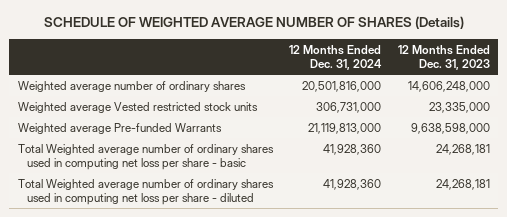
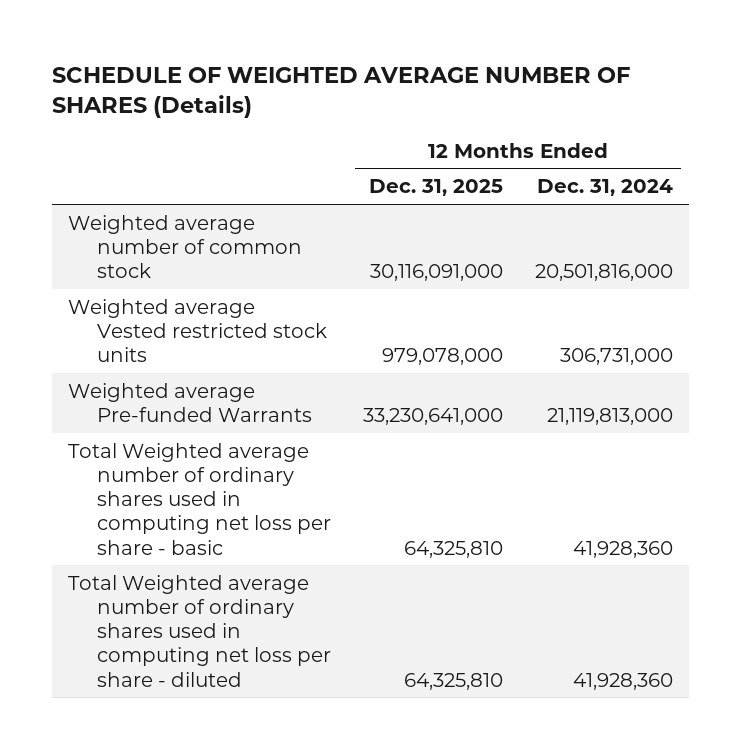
- | 12 Months Ended Dec. 31, 2024 | 12 Months Ended Dec. 31, 2023
+ | 12 Months Ended Dec. 31, 2025 | 12 Months Ended Dec. 31, 2024
- Weighted average number of ordinary shares | 20,501,816,000 | 14,606,248,000
+ Weighted average number of common stock | 30,116,091,000 | 20,501,816,000

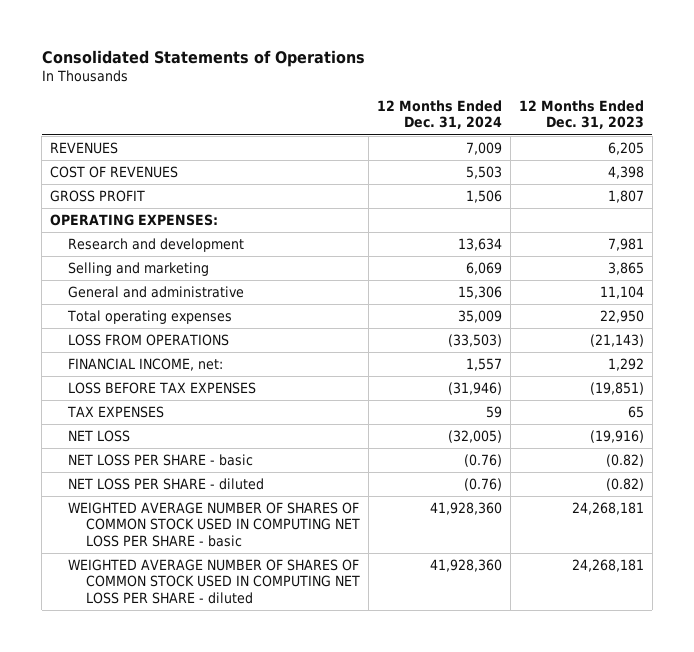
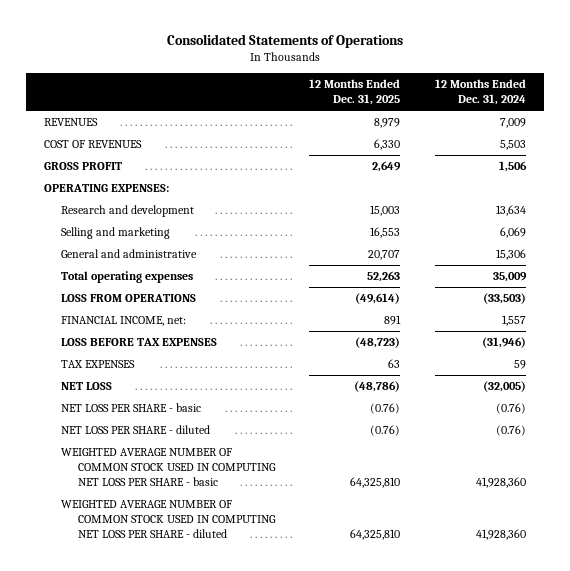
- | 12 Months Ended Dec. 31, 2024 | 12 Months Ended Dec. 31, 2023
+ | 12 Months Ended Dec. 31, 2025 | 12 Months Ended Dec. 31, 2024
- WEIGHTED AVERAGE NUMBER OF SHARES OF COMMON STOCK USED IN COMPUTING NET LOSS PER SHARE - basic | 41,928,360 | 24,268,181
- WEIGHTED AVERAGE NUMBER OF SHARES OF COMMON STOCK USED IN COMPUTING NET LOSS PER SHARE - diluted | 41,928,360 | 24,268,181
+ WEIGHTED AVERAGE NUMBER OF COMMON STOCK USED IN COMPUTING NET LOSS PER SHARE - basic | 64,325,810 | 41,928,360
+ WEIGHTED AVERAGE NUMBER OF COMMON STOCK USED IN COMPUTING NET LOSS PER SHARE - diluted | 64,325,810 | 41,928,360

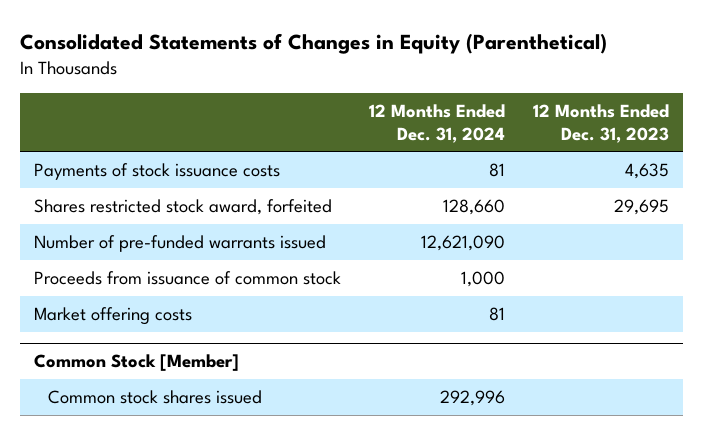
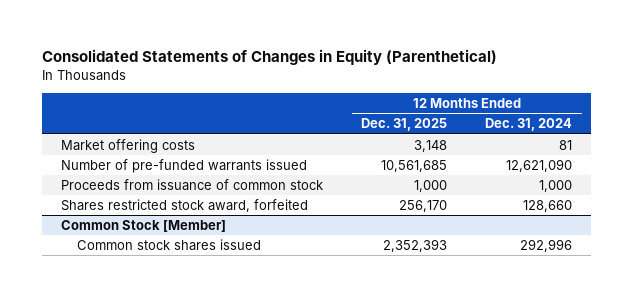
- | 12 Months Ended Dec. 31, 2024 | 12 Months Ended Dec. 31, 2023
+ | 12 Months Ended Dec. 31, 2025 | 12 Months Ended Dec. 31, 2024
- Payments of stock issuance costs | 81 | 4,635
moved up: Market offering costs | 3,148 | 81
moved down: Shares restricted stock award, forfeited | 256,170 | 128,660

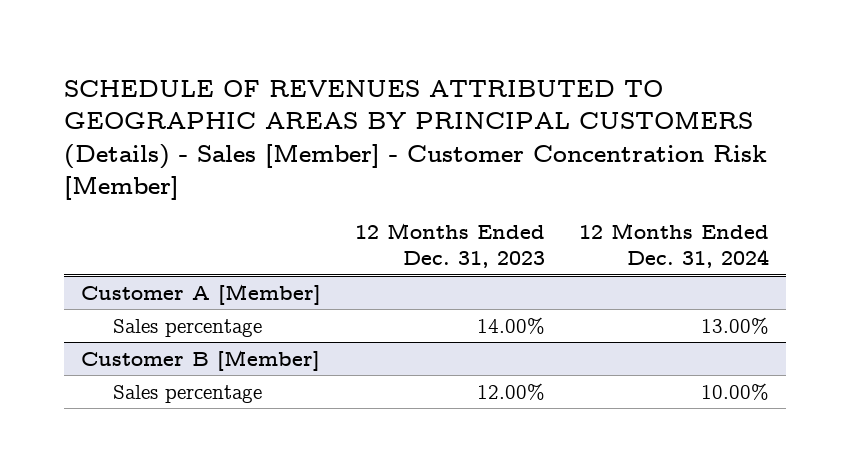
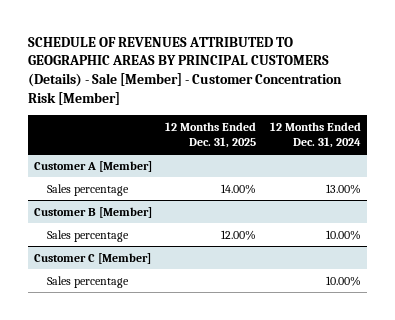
- SCHEDULE OF REVENUES ATTRIBUTED TO GEOGRAPHIC AREAS BY PRINCIPAL CUSTOMERS (Details) - Sales [Member] - Customer Concentration Risk [Member]
+ SCHEDULE OF REVENUES ATTRIBUTED TO GEOGRAPHIC AREAS BY PRINCIPAL CUSTOMERS (Details) - Sale [Member] - Customer Concentration Risk [Member]
- | 12 Months Ended Dec. 31, 2023 | 12 Months Ended Dec. 31, 2024
+ | 12 Months Ended Dec. 31, 2025 | 12 Months Ended Dec. 31, 2024
+ Customer C [Member]
+ Sales percentage | | 10.00%

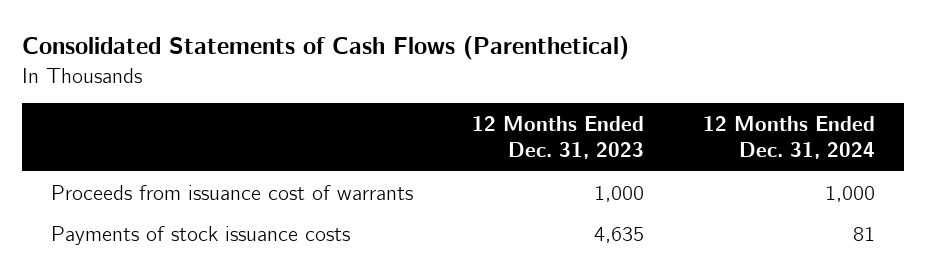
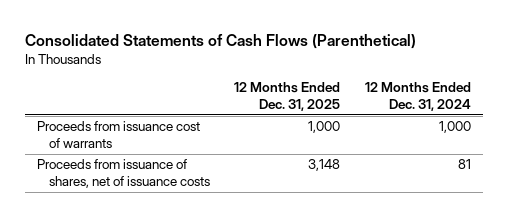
- | 12 Months Ended Dec. 31, 2023 | 12 Months Ended Dec. 31, 2024
+ | 12 Months Ended Dec. 31, 2025 | 12 Months Ended Dec. 31, 2024
- Payments of stock issuance costs | 4,635 | 81
+ Proceeds from issuance of shares, net of issuance costs | 3,148 | 81

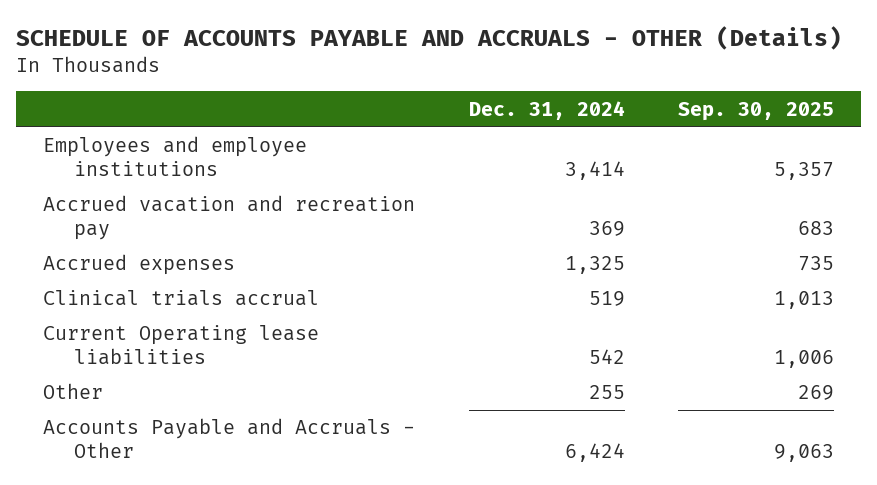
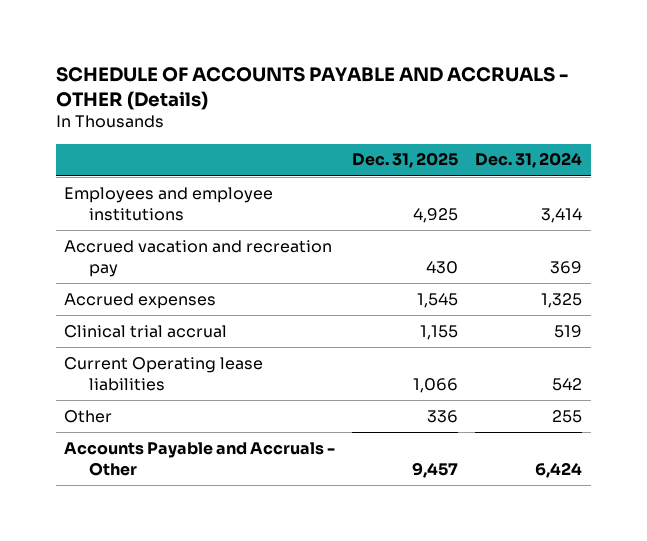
- | Dec. 31, 2024 | Sep. 30, 2025
+ | Dec. 31, 2025 | Dec. 31, 2024
- Clinical trials accrual | 519 | 1,013
+ Clinical trial accrual | 1,155 | 519

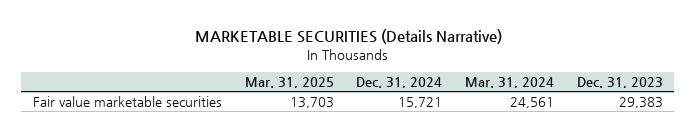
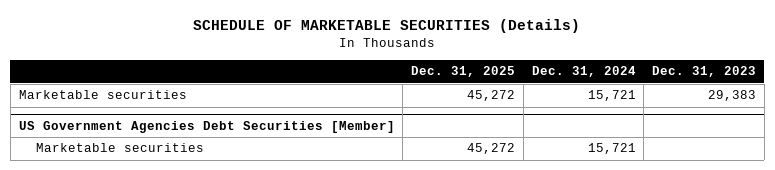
- MARKETABLE SECURITIES (Details Narrative)
+ SCHEDULE OF MARKETABLE SECURITIES (Details)
- | Mar. 31, 2025 | Dec. 31, 2024 | Mar. 31, 2024 | Dec. 31, 2023
+ | Dec. 31, 2025 | Dec. 31, 2024 | Dec. 31, 2023
- Fair value marketable securities | 13,703 | 15,721 | 24,561 | 29,383
+ Marketable securities | 45,272 | 15,721 | 29,383
+ US Government Agencies Debt Securities [Member]
+ Marketable securities | 45,272 | 15,721 |

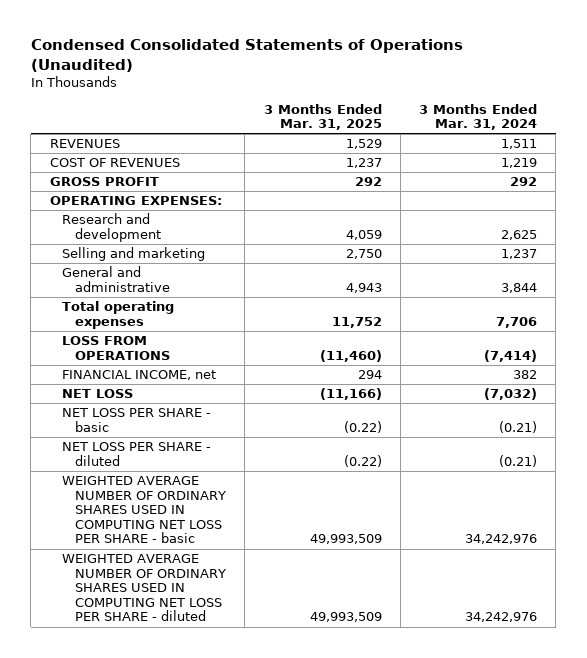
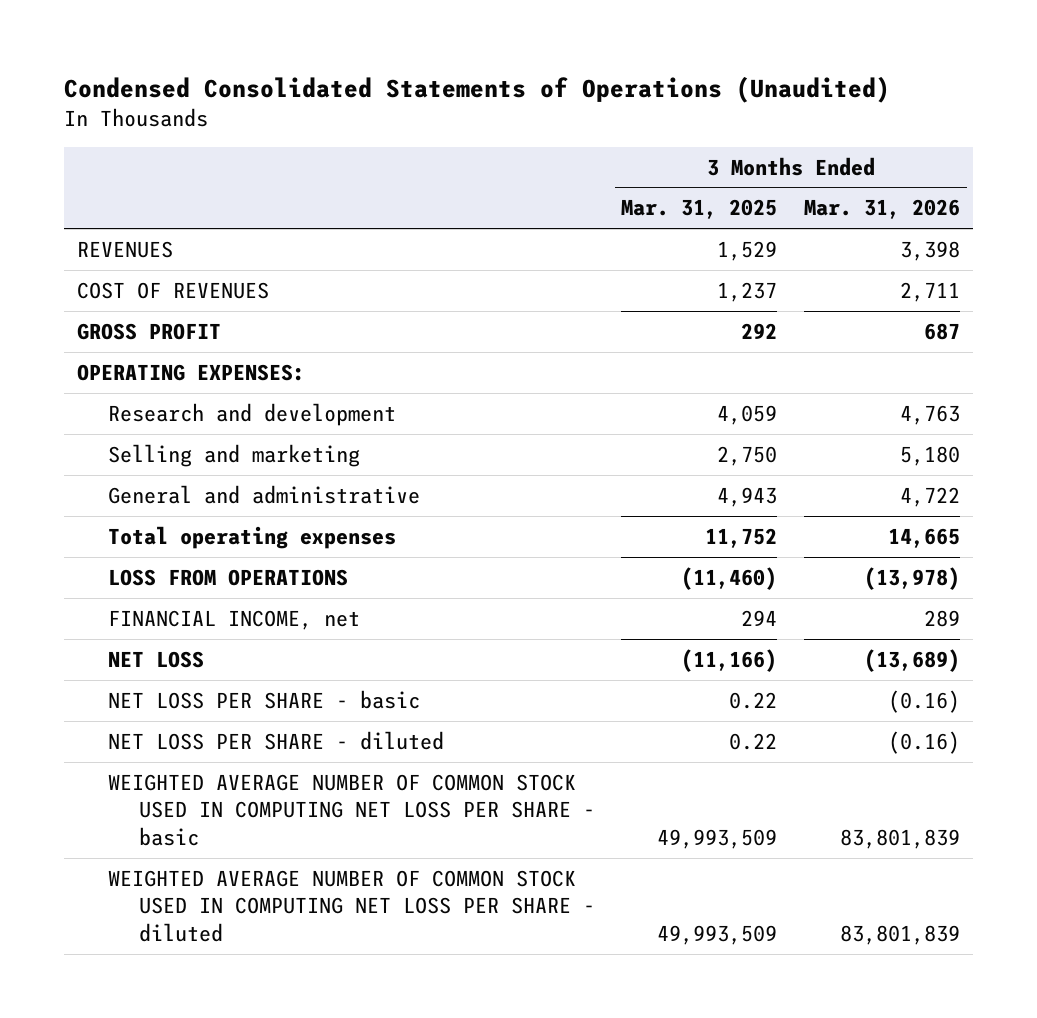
- | 3 Months Ended Mar. 31, 2025 | 3 Months Ended Mar. 31, 2024
+ | 3 Months Ended Mar. 31, 2025 | 3 Months Ended Mar. 31, 2026
- NET LOSS PER SHARE - basic | (0.22) | (0.21)
- NET LOSS PER SHARE - diluted | (0.22) | (0.21)
- WEIGHTED AVERAGE NUMBER OF ORDINARY SHARES USED IN COMPUTING NET LOSS PER SHARE - basic | 49,993,509 | 34,242,976
- WEIGHTED AVERAGE NUMBER OF ORDINARY SHARES USED IN COMPUTING NET LOSS PER SHARE - diluted | 49,993,509 | 34,242,976
+ NET LOSS PER SHARE - basic | 0.22 | (0.16)
+ NET LOSS PER SHARE - diluted | 0.22 | (0.16)
+ WEIGHTED AVERAGE NUMBER OF COMMON STOCK USED IN COMPUTING NET LOSS PER SHARE - basic | 49,993,509 | 83,801,839
+ WEIGHTED AVERAGE NUMBER OF COMMON STOCK USED IN COMPUTING NET LOSS PER SHARE - diluted | 49,993,509 | 83,801,839

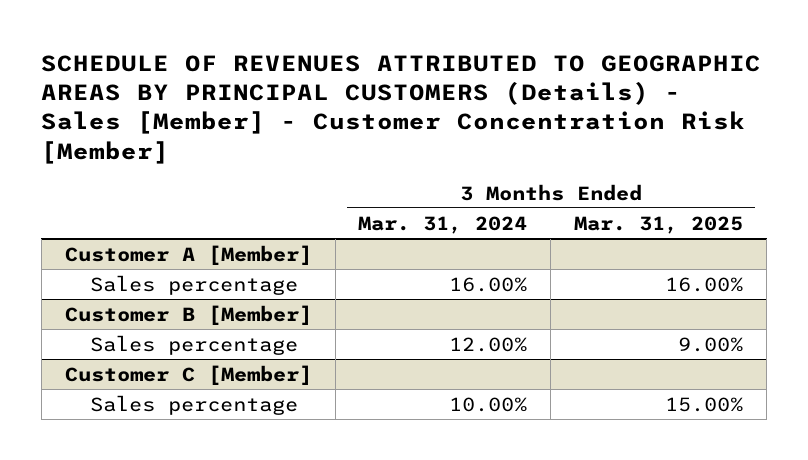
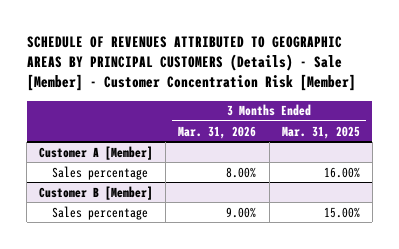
- SCHEDULE OF REVENUES ATTRIBUTED TO GEOGRAPHIC AREAS BY PRINCIPAL CUSTOMERS (Details) - Sales [Member] - Customer Concentration Risk [Member]
+ SCHEDULE OF REVENUES ATTRIBUTED TO GEOGRAPHIC AREAS BY PRINCIPAL CUSTOMERS (Details) - Sale [Member] - Customer Concentration Risk [Member]
- | 3 Months Ended Mar. 31, 2024 | 3 Months Ended Mar. 31, 2025
+ | 3 Months Ended Mar. 31, 2026 | 3 Months Ended Mar. 31, 2025
@ Customer B [Member]
- Sales percentage | 12.00% | 9.00%
- Customer C [Member]

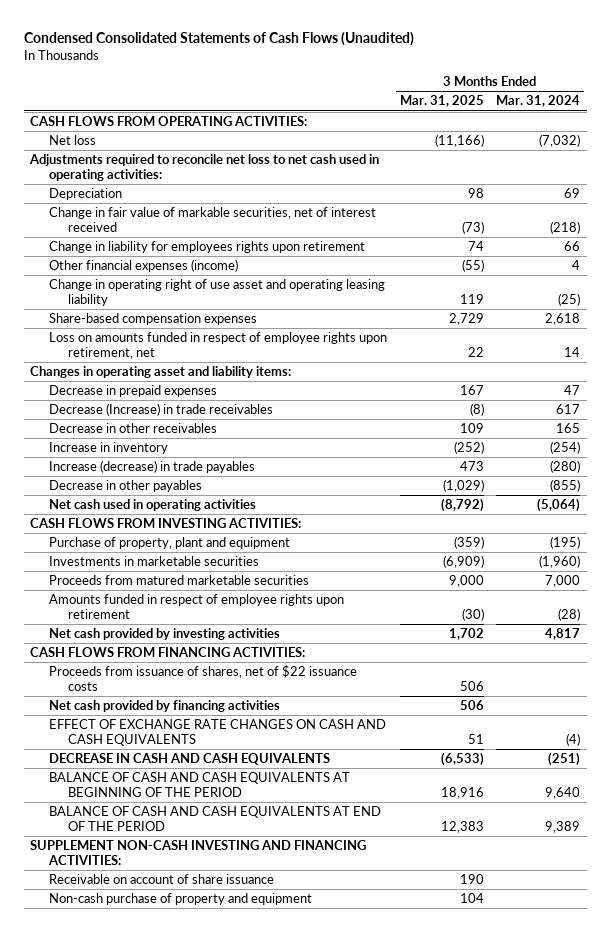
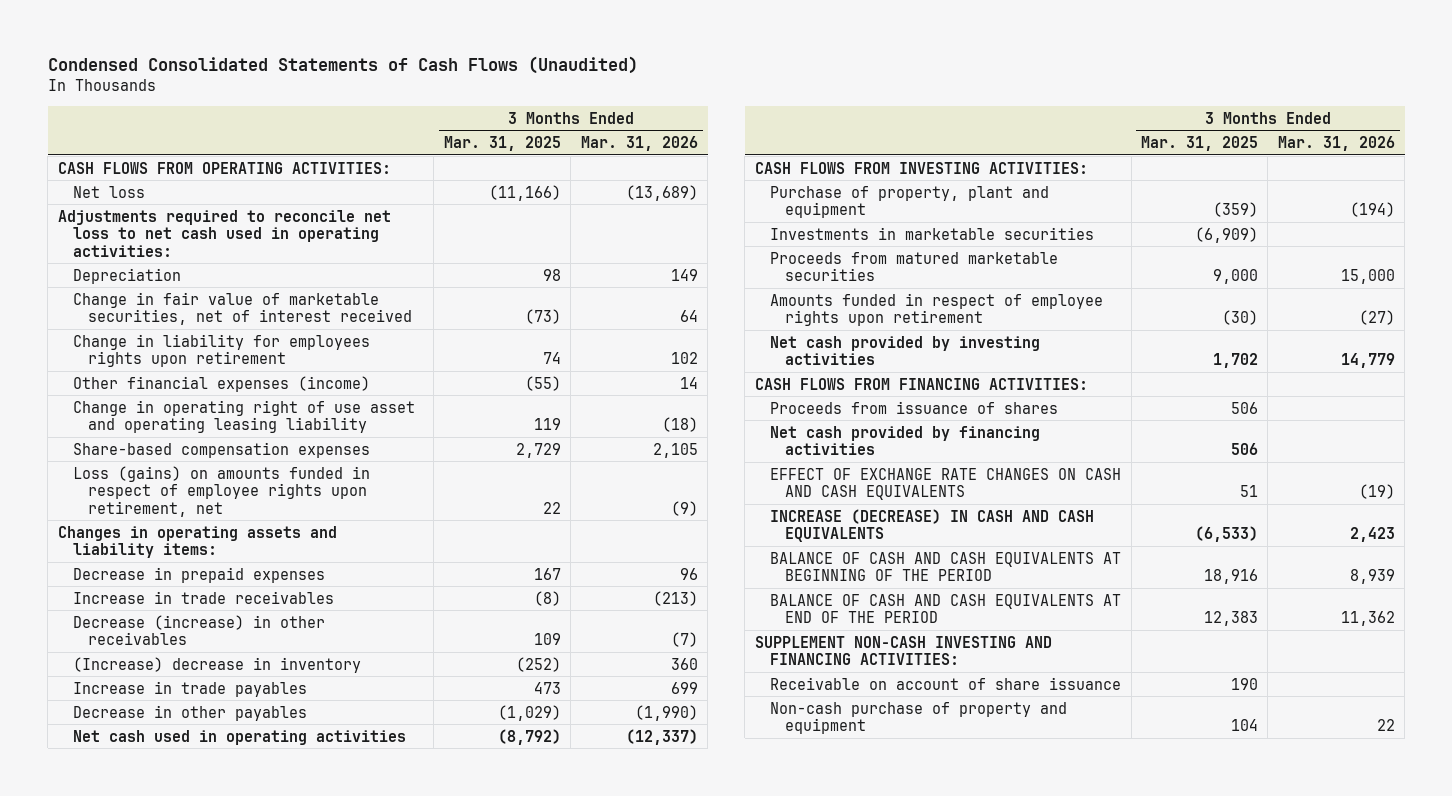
- | 3 Months Ended Mar. 31, 2025 | 3 Months Ended Mar. 31, 2024
+ | 3 Months Ended Mar. 31, 2025 | 3 Months Ended Mar. 31, 2026
- Change in fair value of markable securities, net of interest received | (73) | (218)
+ Change in fair value of marketable securities, net of interest received | (73) | 64
- Loss on amounts funded in respect of employee rights upon retirement, net | 22 | 14
- Changes in operating asset and liability items:
+ Loss (gains) on amounts funded in respect of employee rights upon retirement, net | 22 | (9)
+ Changes in operating assets and liability items:
- Decrease (Increase) in trade receivables | (8) | 617
- Decrease in other receivables | 109 | 165
- Increase in inventory | (252) | (254)
- Increase (decrease) in trade payables | 473 | (280)
+ Increase in trade receivables | (8) | (213)
+ Decrease (increase) in other receivables | 109 | (7)
+ (Increase) decrease in inventory | (252) | 360
+ Increase in trade payables | 473 | 699
- Proceeds from issuance of shares, net of $22 issuance costs | 506 |
+ Proceeds from issuance of shares | 506 |
- DECREASE IN CASH AND CASH EQUIVALENTS | (6,533) | (251)
+ INCREASE (DECREASE) IN CASH AND CASH EQUIVALENTS | (6,533) | 2,423

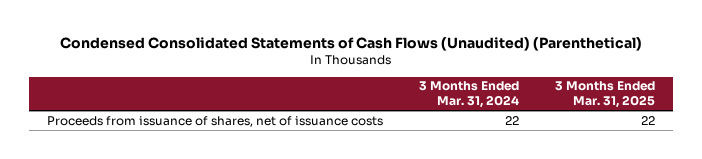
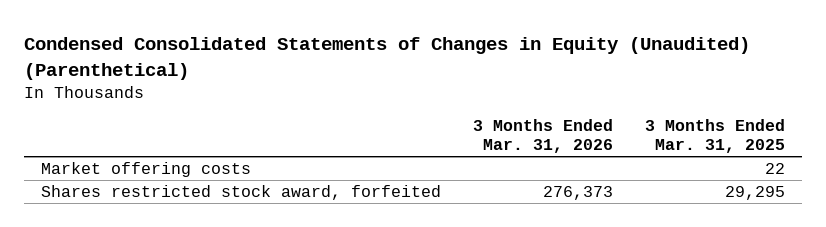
- Condensed Consolidated Statements of Cash Flows (Unaudited) (Parenthetical)
+ Condensed Consolidated Statements of Changes in Equity (Unaudited) (Parenthetical)
- | 3 Months Ended Mar. 31, 2024 | 3 Months Ended Mar. 31, 2025
+ | 3 Months Ended Mar. 31, 2026 | 3 Months Ended Mar. 31, 2025
- Proceeds from issuance of shares, net of issuance costs | 22 | 22
+ Market offering costs | | 22
+ Shares restricted stock award, forfeited | 276,373 | 29,295

